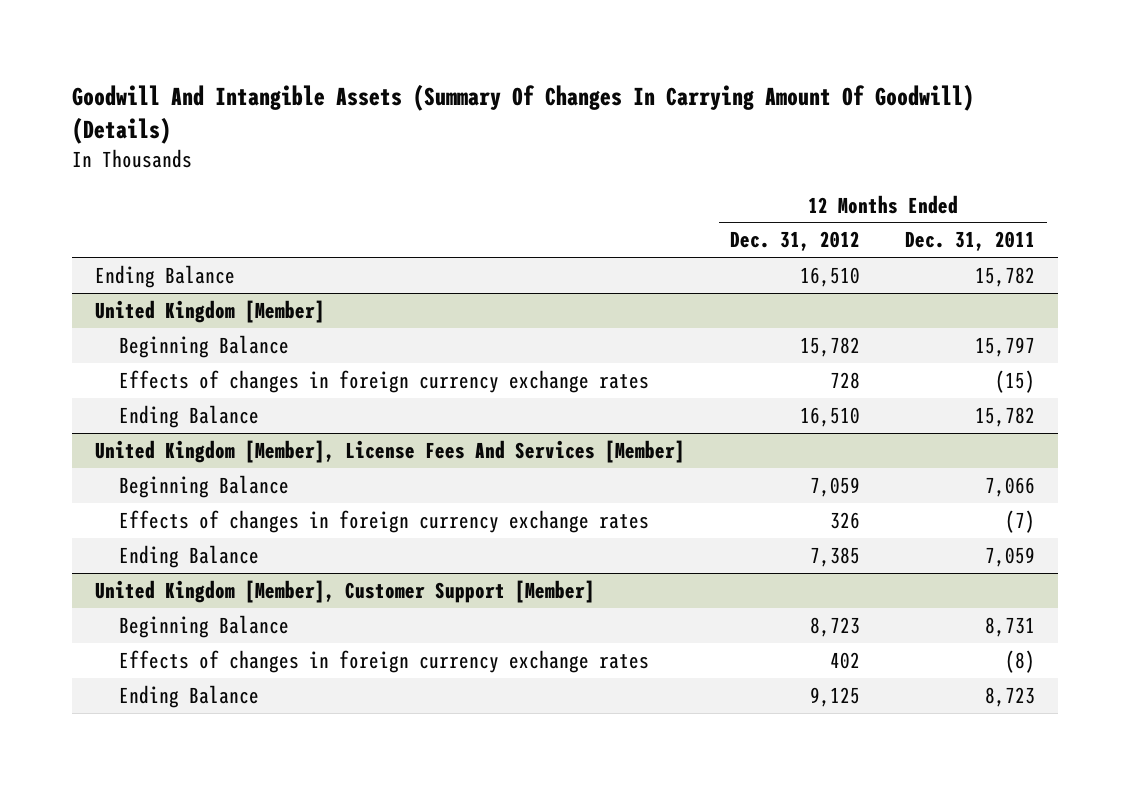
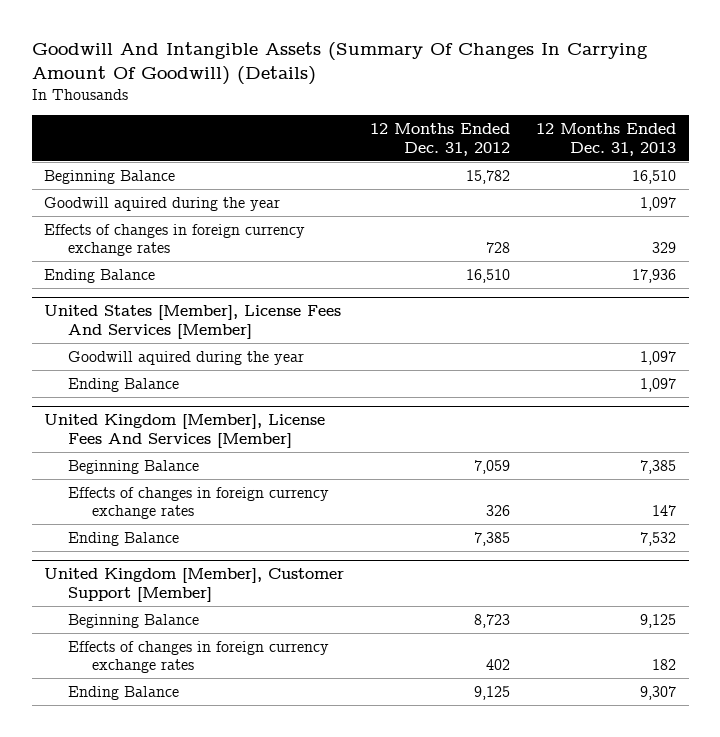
- | 12 Months Ended Dec. 31, 2012 | 12 Months Ended Dec. 31, 2011
+ | 12 Months Ended Dec. 31, 2012 | 12 Months Ended Dec. 31, 2013
- Ending Balance | 16,510 | 15,782
- United Kingdom [Member]
+ Goodwill aquired during the year | | 1,097
+ United States [Member], License Fees And Services [Member]
+ Goodwill aquired during the year | | 1,097
+ Ending Balance | | 1,097

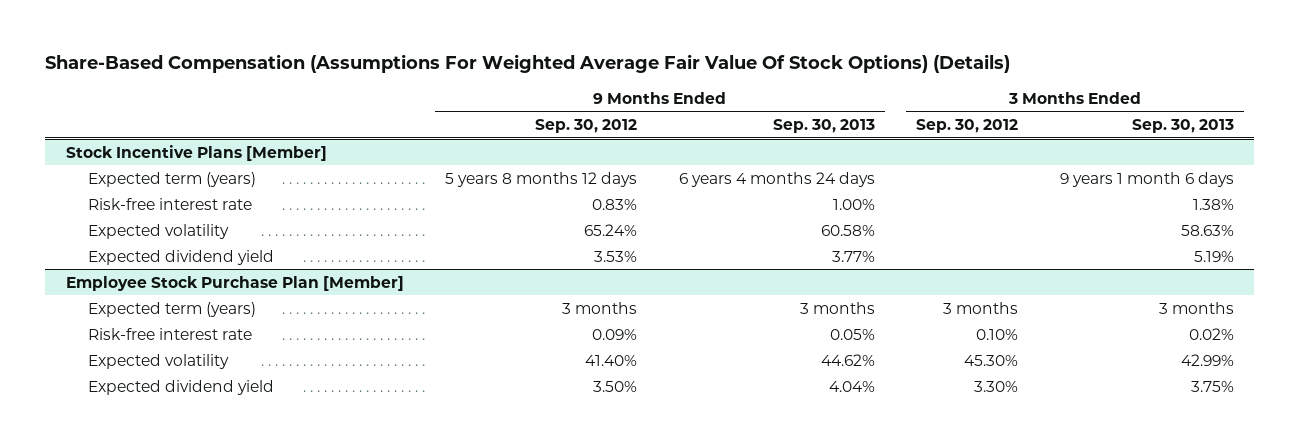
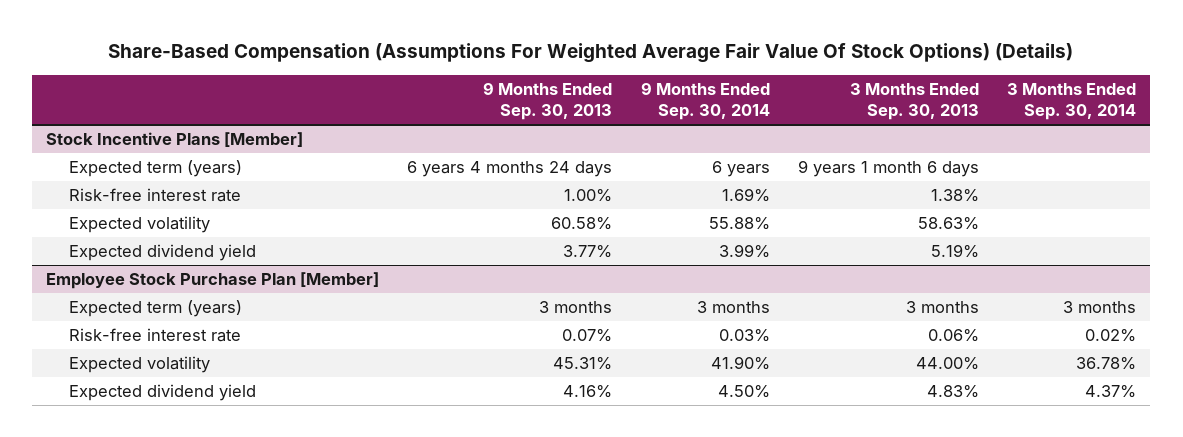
- | 9 Months Ended Sep. 30, 2012 | 9 Months Ended Sep. 30, 2013 | 3 Months Ended Sep. 30, 2012 | 3 Months Ended Sep. 30, 2013
+ | 9 Months Ended Sep. 30, 2013 | 9 Months Ended Sep. 30, 2014 | 3 Months Ended Sep. 30, 2013 | 3 Months Ended Sep. 30, 2014
@ Employee Stock Purchase Plan [Member]
- Risk-free interest rate | 0.09% | 0.05% | 0.10% | 0.02%
- Expected volatility | 41.40% | 44.62% | 45.30% | 42.99%
- Expected dividend yield | 3.50% | 4.04% | 3.30% | 3.75%
+ Risk-free interest rate | 0.07% | 0.03% | 0.06% | 0.02%
+ Expected volatility | 45.31% | 41.90% | 44.00% | 36.78%
+ Expected dividend yield | 4.16% | 4.50% | 4.83% | 4.37%

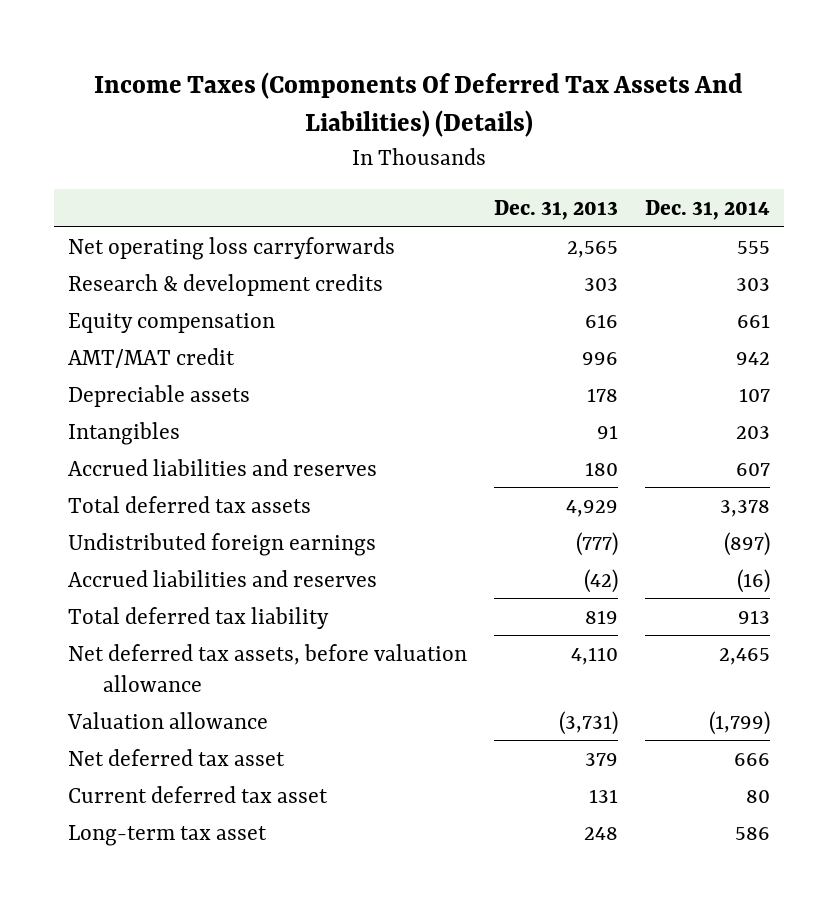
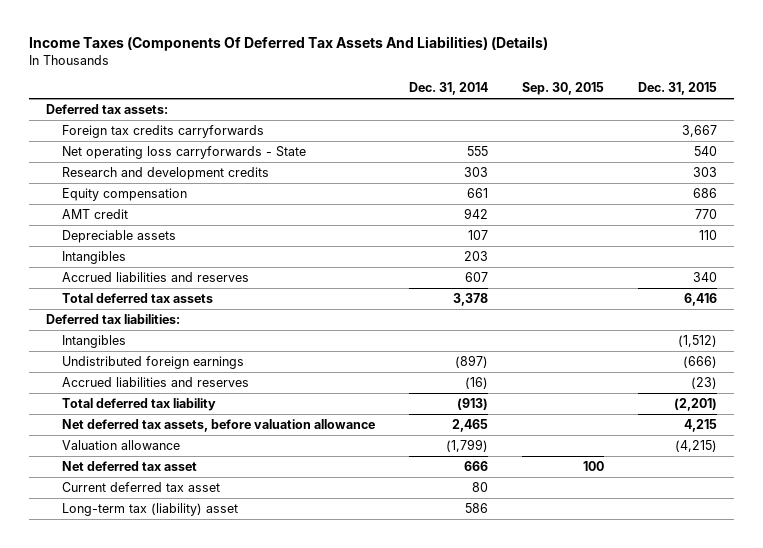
- | Dec. 31, 2013 | Dec. 31, 2014
+ | Dec. 31, 2014 | Sep. 30, 2015 | Dec. 31, 2015
- Net operating loss carryforwards | 2,565 | 555
- Research & development credits | 303 | 303
+ Deferred tax assets:
+ Foreign tax credits carryforwards | | | 3,667
+ Net operating loss carryforwards - State | 555 | | 540
+ Research and development credits | 303 | | 303
- AMT/MAT credit | 996 | 942
+ AMT credit | 942 | | 770
+ Deferred tax liabilities:
+ Intangibles | | | (1,512)
- Total deferred tax liability | 819 | 913
+ Total deferred tax liability | (913) | | (2,201)
- Long-term tax asset | 248 | 586
+ Long-term tax (liability) asset | 586 | |

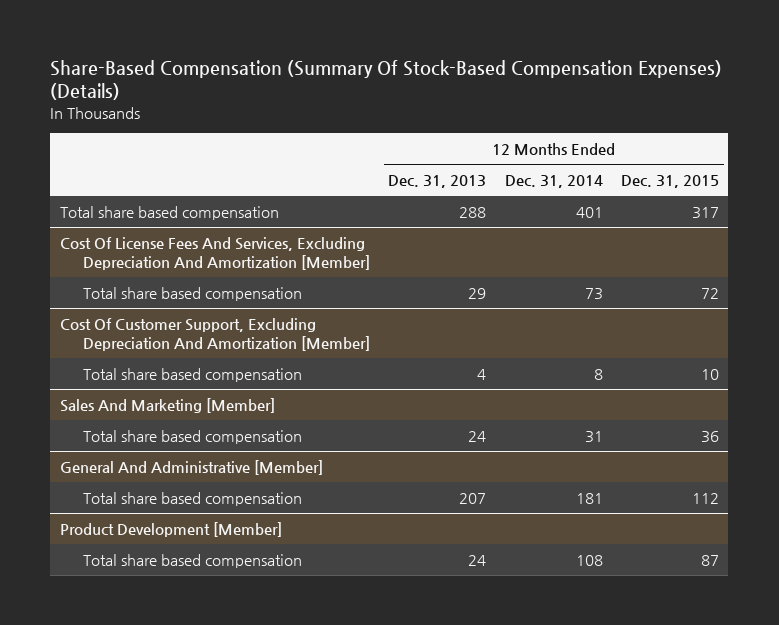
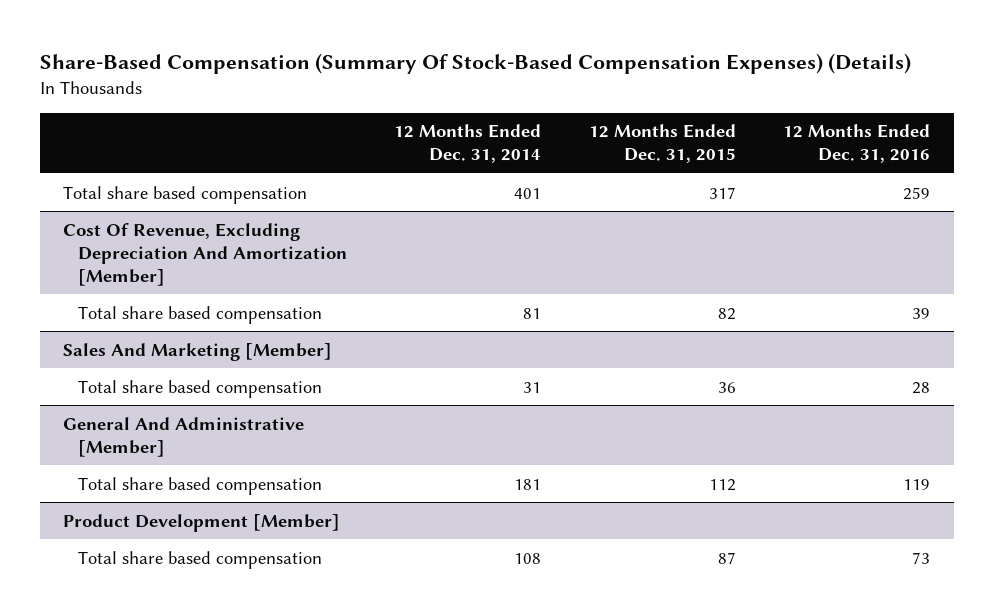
- | 12 Months Ended Dec. 31, 2013 | 12 Months Ended Dec. 31, 2014 | 12 Months Ended Dec. 31, 2015
+ | 12 Months Ended Dec. 31, 2014 | 12 Months Ended Dec. 31, 2015 | 12 Months Ended Dec. 31, 2016
- Cost Of License Fees And Services, Excluding Depreciation And Amortization [Member]
- Total share based compensation | 29 | 73 | 72
- Cost Of Customer Support, Excluding Depreciation And Amortization [Member]
- Total share based compensation | 4 | 8 | 10
+ Cost Of Revenue, Excluding Depreciation And Amortization [Member]
+ Total share based compensation | 81 | 82 | 39

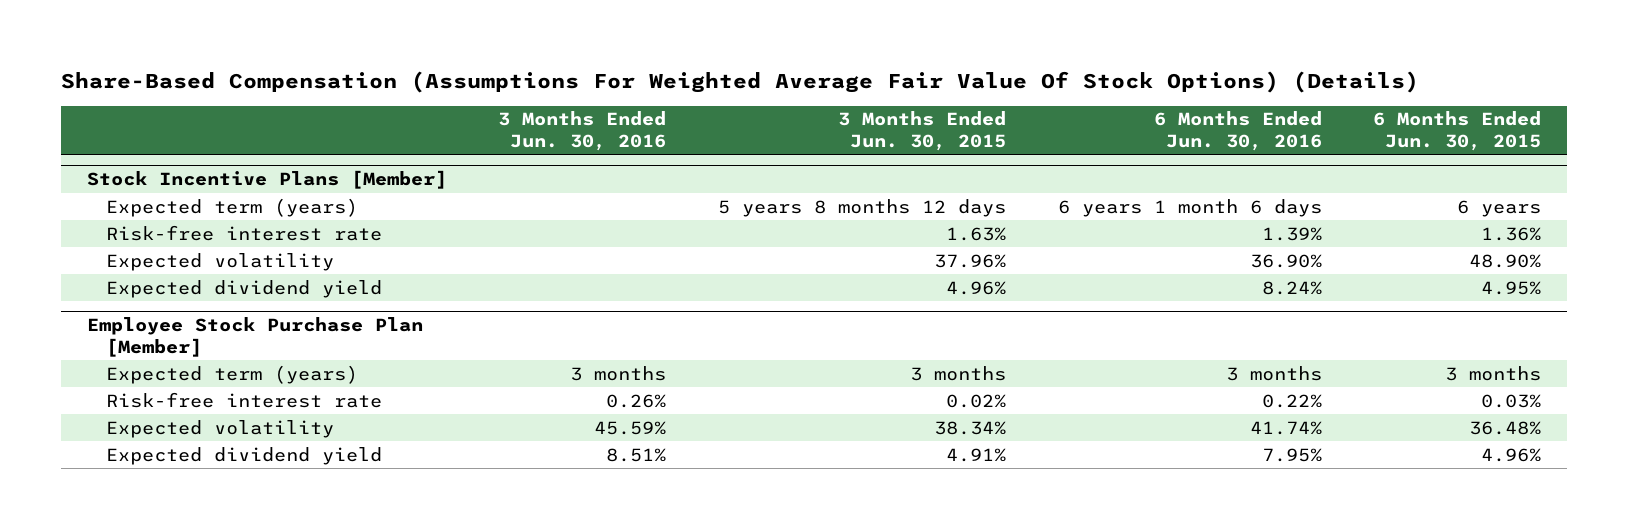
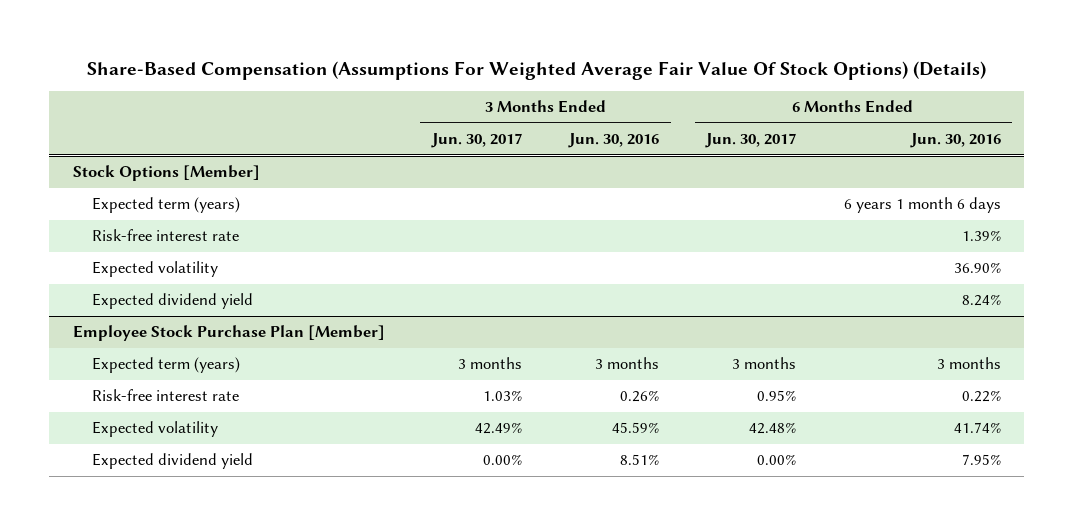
- | 3 Months Ended Jun. 30, 2016 | 3 Months Ended Jun. 30, 2015 | 6 Months Ended Jun. 30, 2016 | 6 Months Ended Jun. 30, 2015
+ | 3 Months Ended Jun. 30, 2017 | 3 Months Ended Jun. 30, 2016 | 6 Months Ended Jun. 30, 2017 | 6 Months Ended Jun. 30, 2016
- Stock Incentive Plans [Member]
+ Stock Options [Member]

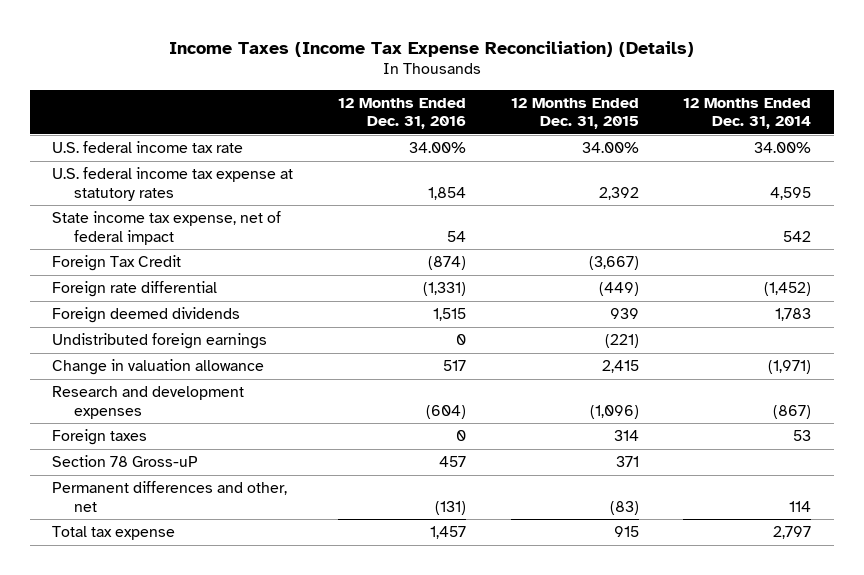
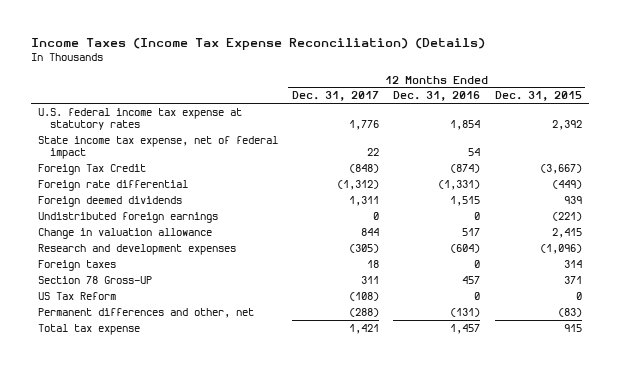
- | 12 Months Ended Dec. 31, 2016 | 12 Months Ended Dec. 31, 2015 | 12 Months Ended Dec. 31, 2014
+ | 12 Months Ended Dec. 31, 2017 | 12 Months Ended Dec. 31, 2016 | 12 Months Ended Dec. 31, 2015
- U.S. federal income tax rate | 34.00% | 34.00% | 34.00%
- Section 78 Gross-uP | 457 | 371 |
+ Section 78 Gross-UP | 311 | 457 | 371
+ US Tax Reform | (108) | 0 | 0

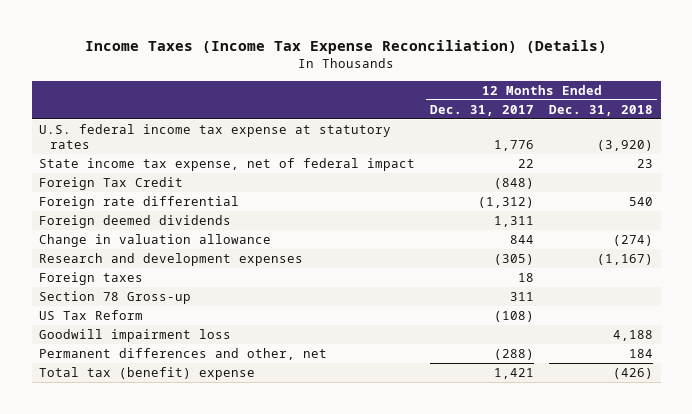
- | 12 Months Ended Dec. 31, 2017 | 12 Months Ended Dec. 31, 2016 | 12 Months Ended Dec. 31, 2015
+ | 12 Months Ended Dec. 31, 2017 | 12 Months Ended Dec. 31, 2018
- Undistributed foreign earnings | 0 | 0 | (221)
- Section 78 Gross-UP | 311 | 457 | 371
+ Section 78 Gross-up | 311 |
+ Goodwill impairment loss | | 4,188
- Total tax expense | 1,421 | 1,457 | 915
+ Total tax (benefit) expense | 1,421 | (426)

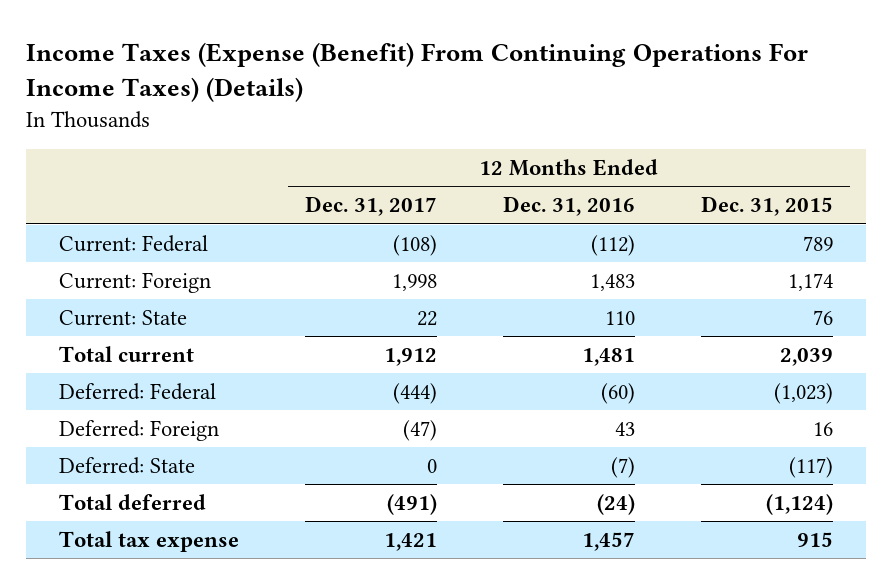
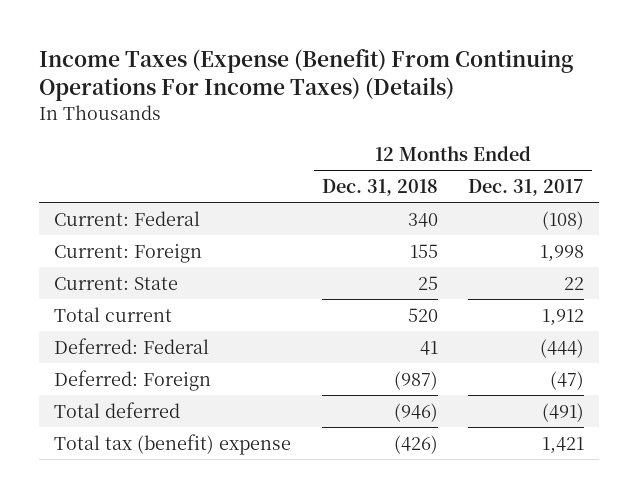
- | 12 Months Ended Dec. 31, 2017 | 12 Months Ended Dec. 31, 2016 | 12 Months Ended Dec. 31, 2015
+ | 12 Months Ended Dec. 31, 2018 | 12 Months Ended Dec. 31, 2017
- Deferred: State | 0 | (7) | (117)
- Total tax expense | 1,421 | 1,457 | 915
+ Total tax (benefit) expense | (426) | 1,421

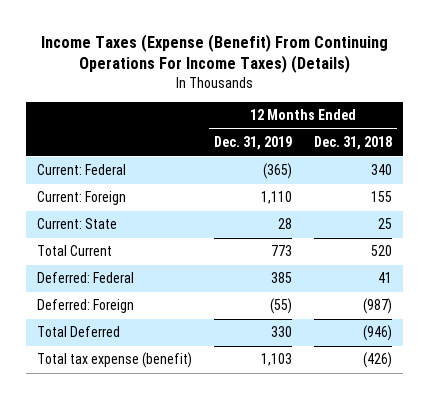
- | 12 Months Ended Dec. 31, 2018 | 12 Months Ended Dec. 31, 2017
+ | 12 Months Ended Dec. 31, 2019 | 12 Months Ended Dec. 31, 2018
- Total current | 520 | 1,912
+ Total Current | 773 | 520
- Total deferred | (946) | (491)
- Total tax (benefit) expense | (426) | 1,421
+ Total Deferred | 330 | (946)
+ Total tax expense (benefit) | 1,103 | (426)

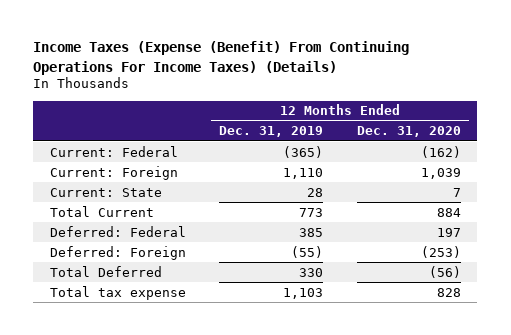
- | 12 Months Ended Dec. 31, 2019 | 12 Months Ended Dec. 31, 2018
+ | 12 Months Ended Dec. 31, 2019 | 12 Months Ended Dec. 31, 2020
- Total tax expense (benefit) | 1,103 | (426)
+ Total tax expense | 1,103 | 828

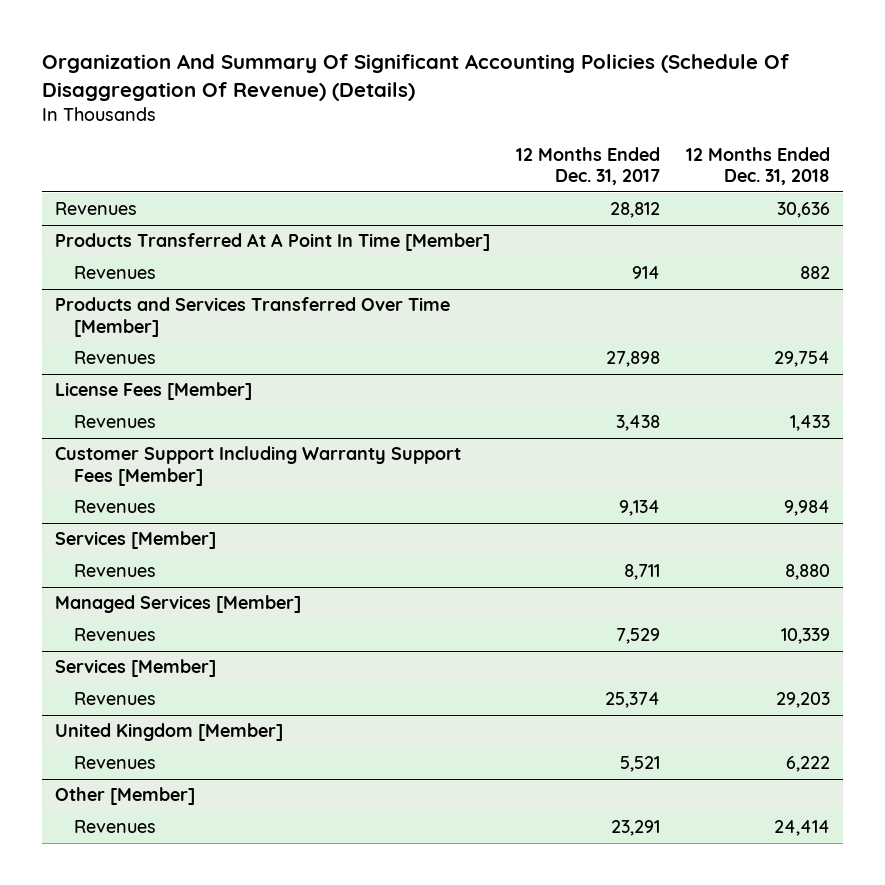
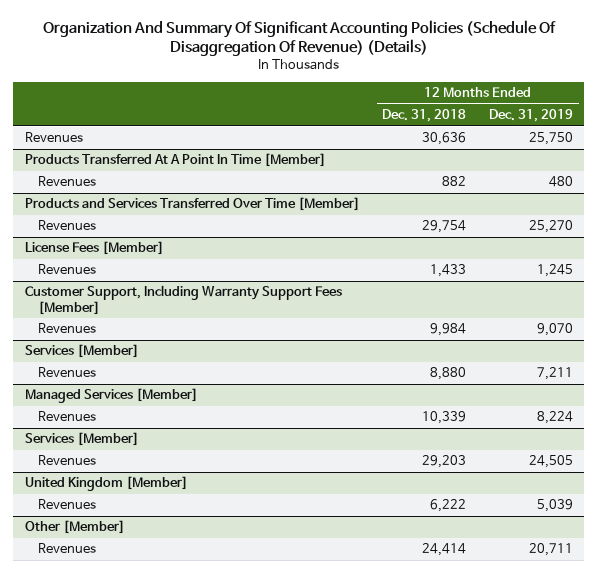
- | 12 Months Ended Dec. 31, 2017 | 12 Months Ended Dec. 31, 2018
+ | 12 Months Ended Dec. 31, 2018 | 12 Months Ended Dec. 31, 2019
- Customer Support Including Warranty Support Fees [Member]
+ Customer Support, Including Warranty Support Fees [Member]

